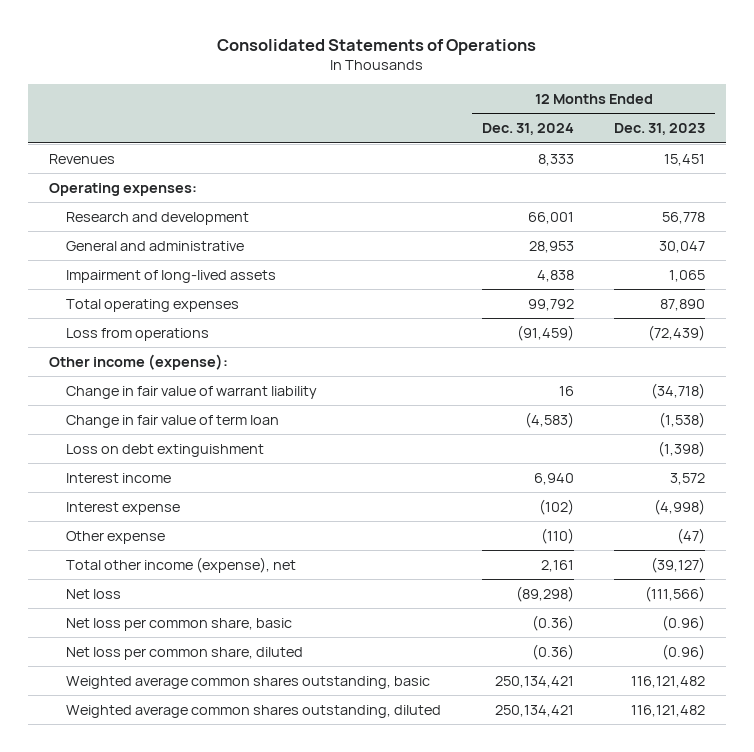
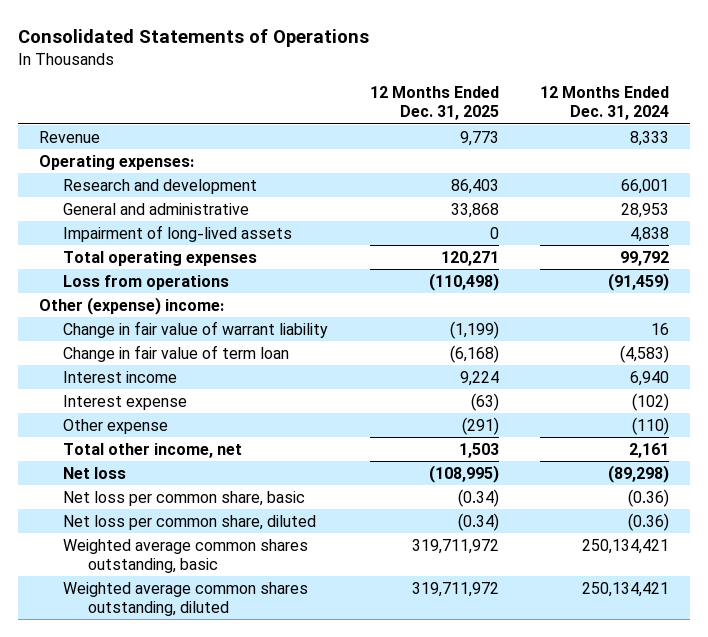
- | 12 Months Ended Dec. 31, 2024 | 12 Months Ended Dec. 31, 2023
+ | 12 Months Ended Dec. 31, 2025 | 12 Months Ended Dec. 31, 2024
- Revenues | 8,333 | 15,451
+ Revenue | 9,773 | 8,333
- Other income (expense):
+ Other (expense) income:
- Loss on debt extinguishment | | (1,398)
- Total other income (expense), net | 2,161 | (39,127)
+ Total other income, net | 1,503 | 2,161

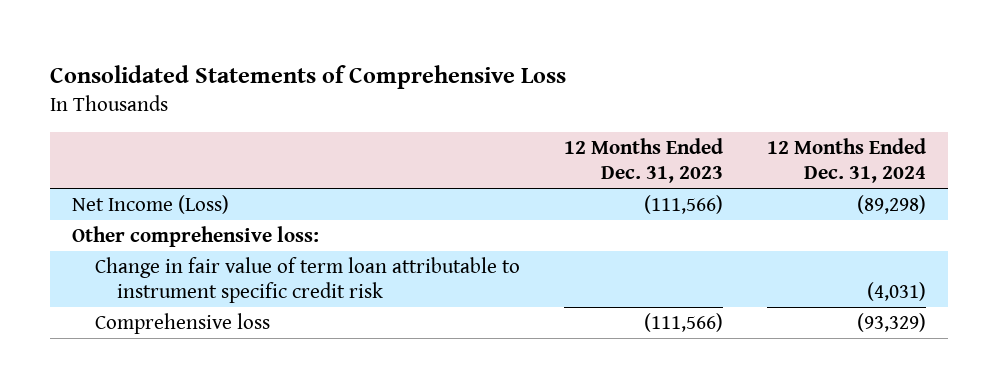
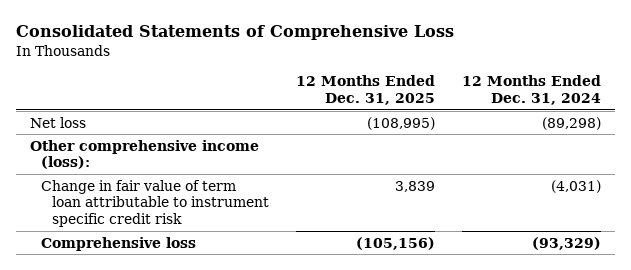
- | 12 Months Ended Dec. 31, 2023 | 12 Months Ended Dec. 31, 2024
+ | 12 Months Ended Dec. 31, 2025 | 12 Months Ended Dec. 31, 2024
- Net Income (Loss) | (111,566) | (89,298)
- Other comprehensive loss:
+ Net loss | (108,995) | (89,298)
+ Other comprehensive income (loss):

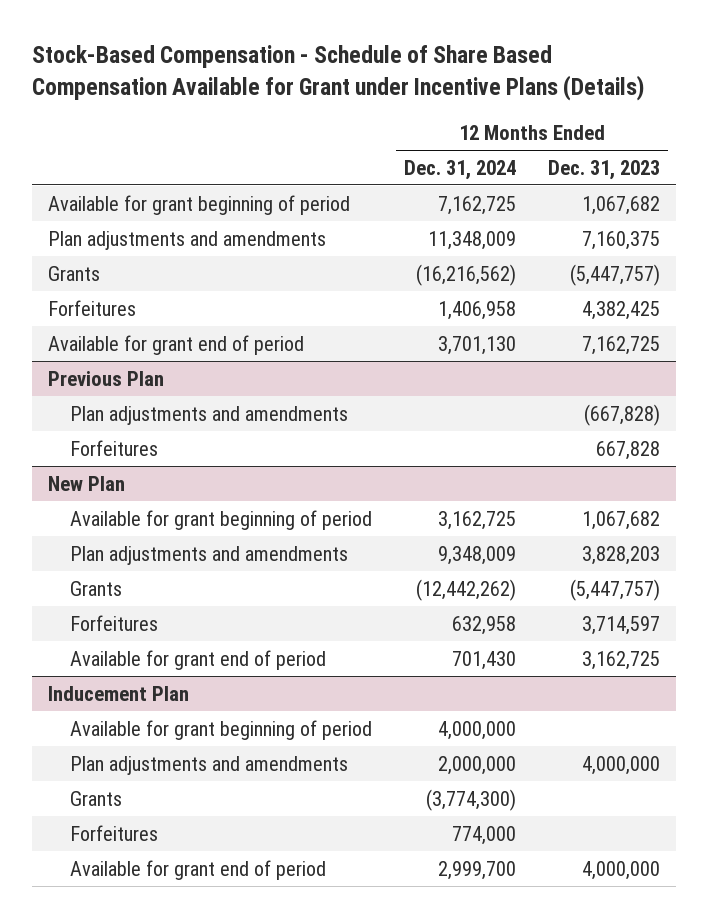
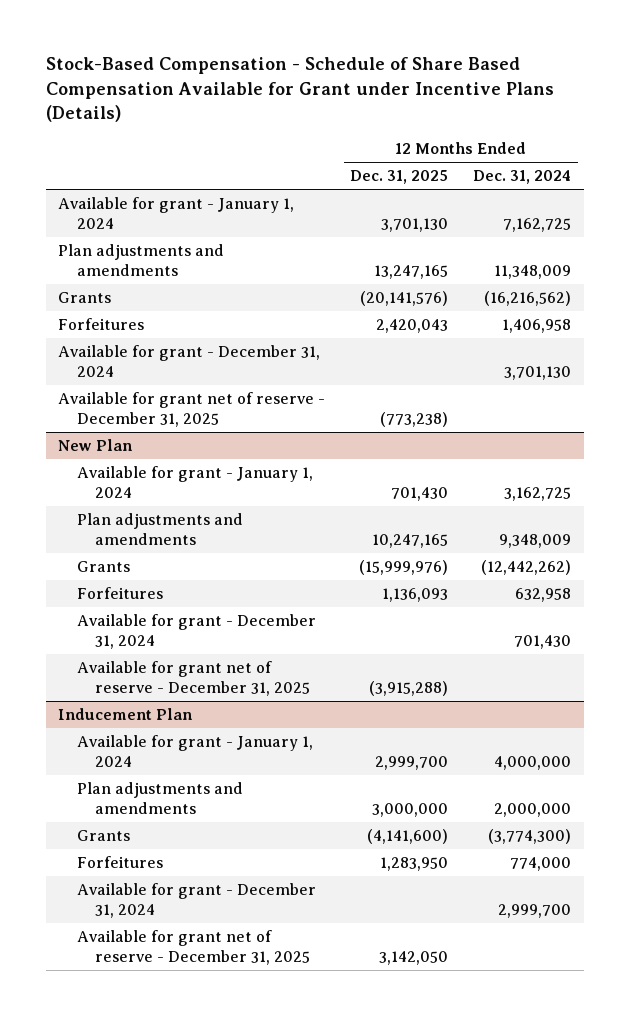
- | 12 Months Ended Dec. 31, 2024 | 12 Months Ended Dec. 31, 2023
+ | 12 Months Ended Dec. 31, 2025 | 12 Months Ended Dec. 31, 2024
- Available for grant beginning of period | 7,162,725 | 1,067,682
+ Available for grant - January 1, 2024 | 3,701,130 | 7,162,725
- Available for grant end of period | 3,701,130 | 7,162,725
- Previous Plan
- Plan adjustments and amendments | | (667,828)
- Forfeitures | | 667,828
+ Available for grant - December 31, 2024 | | 3,701,130
+ Available for grant net of reserve - December 31, 2025 | (773,238) |
@ New Plan
- Available for grant beginning of period | 3,162,725 | 1,067,682
+ Available for grant - January 1, 2024 | 701,430 | 3,162,725
- Available for grant end of period | 701,430 | 3,162,725
+ Available for grant - December 31, 2024 | | 701,430
+ Available for grant net of reserve - December 31, 2025 | (3,915,288) |
@ Inducement Plan
- Available for grant beginning of period | 4,000,000 |
+ Available for grant - January 1, 2024 | 2,999,700 | 4,000,000
- Available for grant end of period | 2,999,700 | 4,000,000
+ Available for grant - December 31, 2024 | | 2,999,700
+ Available for grant net of reserve - December 31, 2025 | 3,142,050 |

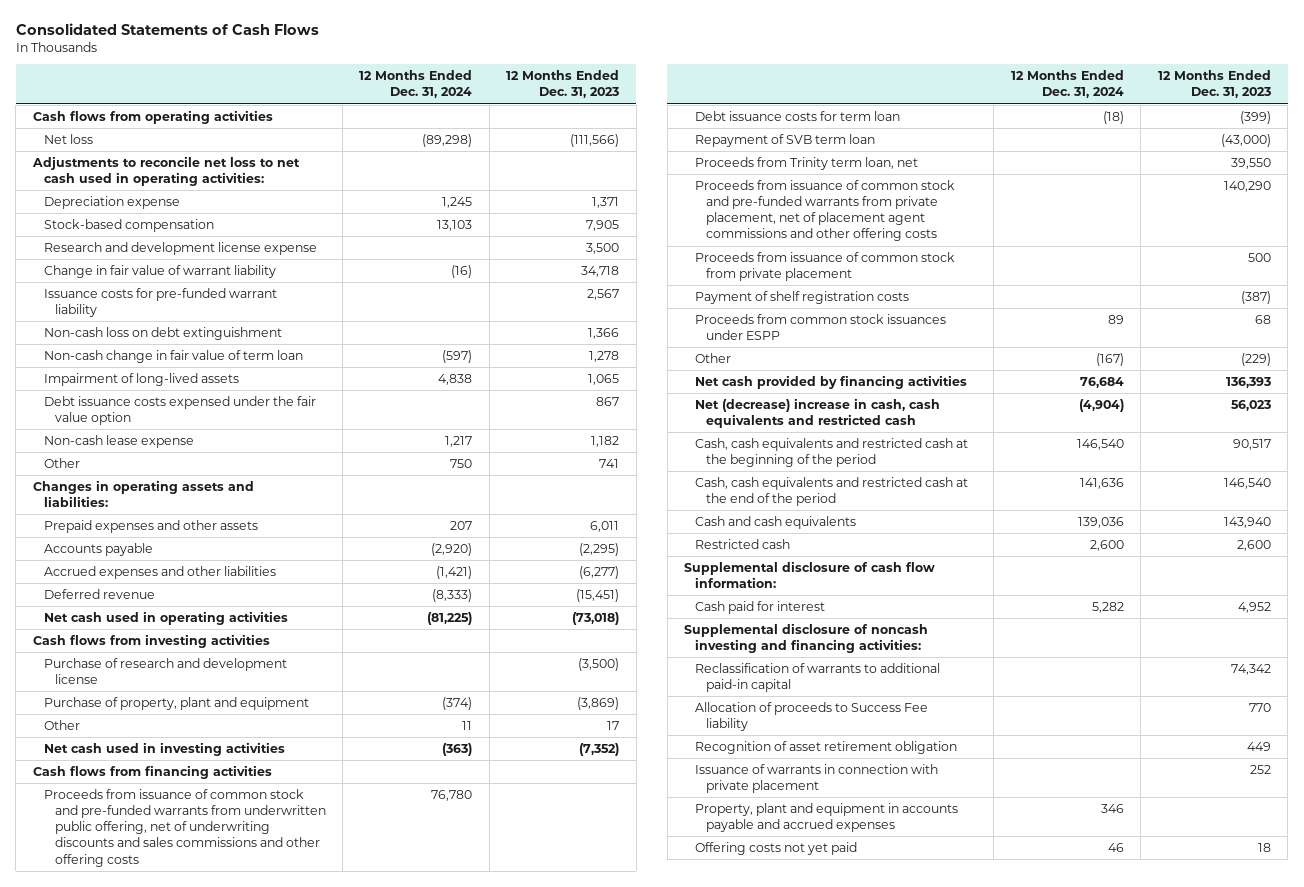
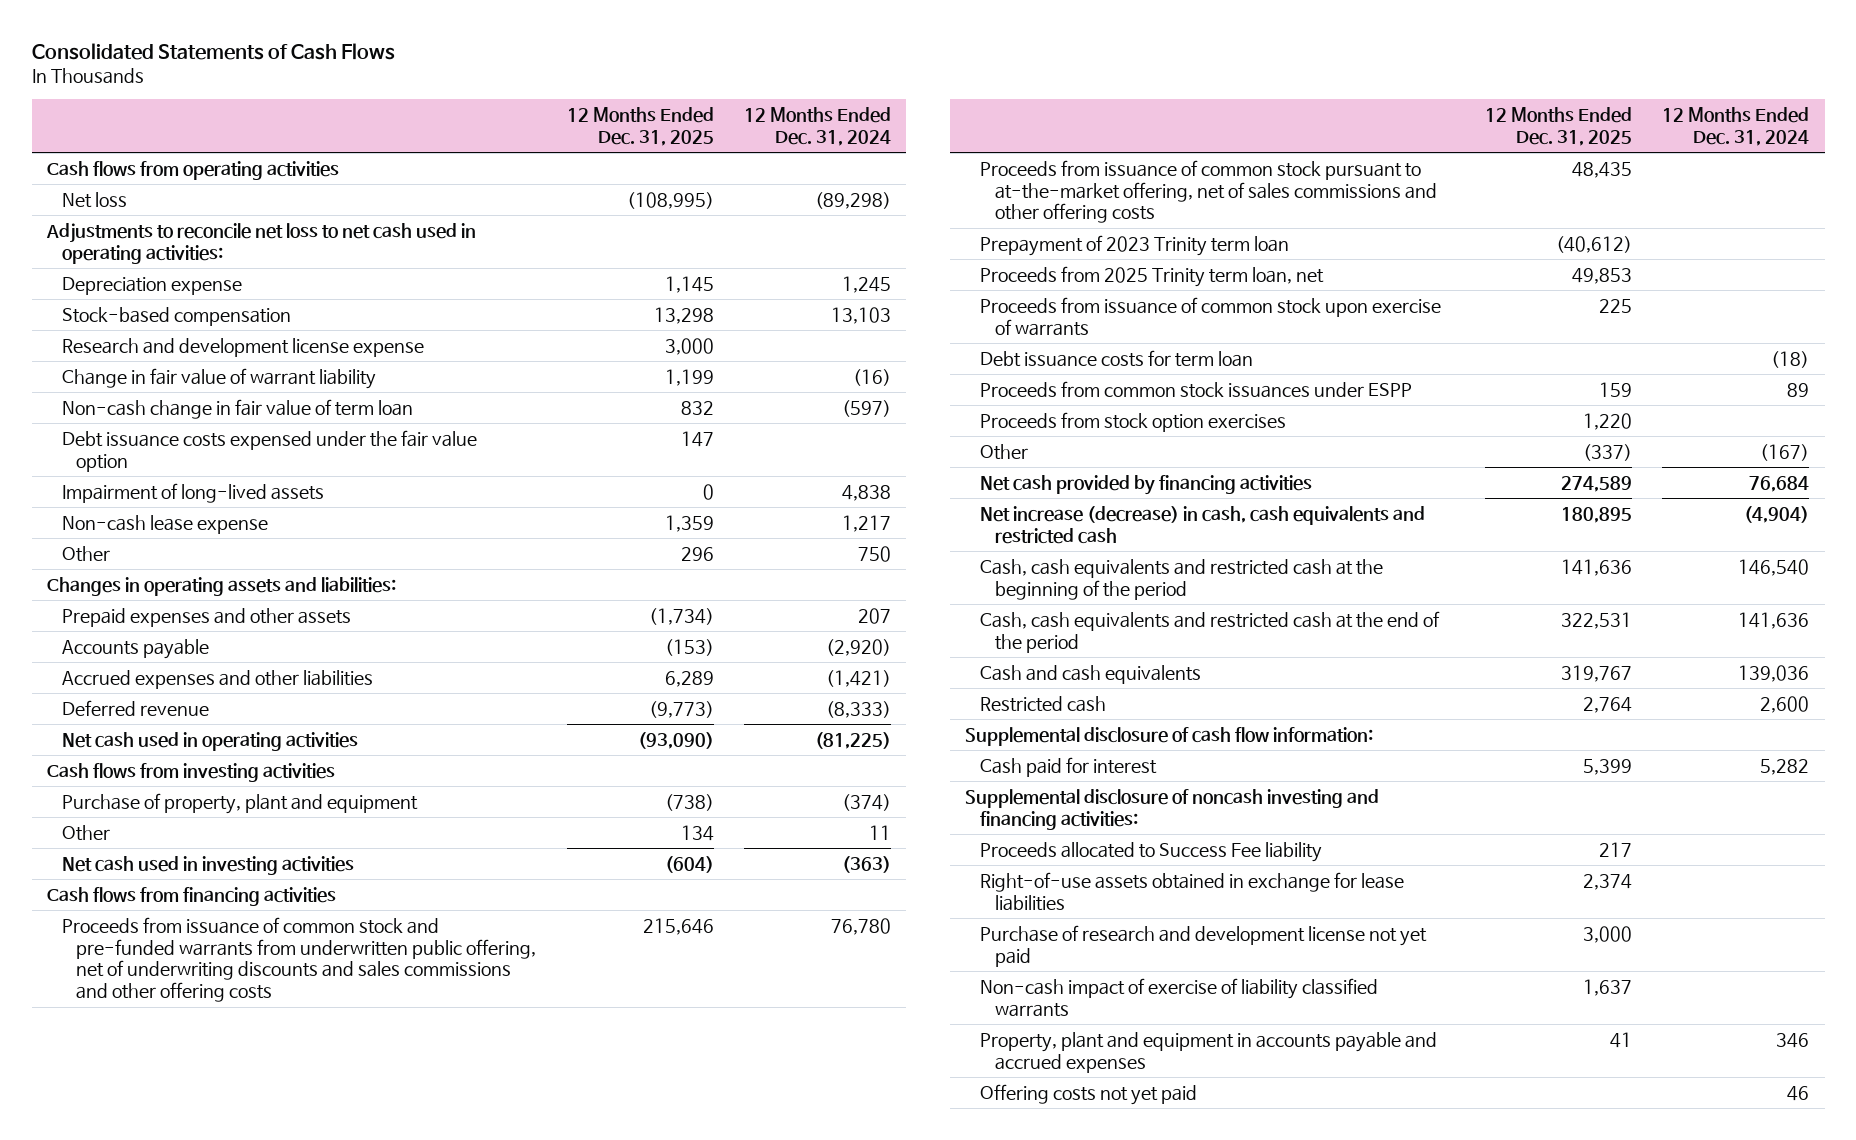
- | 12 Months Ended Dec. 31, 2024 | 12 Months Ended Dec. 31, 2023
+ | 12 Months Ended Dec. 31, 2025 | 12 Months Ended Dec. 31, 2024
- Issuance costs for pre-funded warrant liability | | 2,567
- Non-cash loss on debt extinguishment | | 1,366
moved down: Impairment of long-lived assets | 0 | 4,838
- Purchase of research and development license | | (3,500)
+ Proceeds from issuance of common stock pursuant to at-the-market offering, net of sales commissions and other offering costs | 48,435 |
+ Prepayment of 2023 Trinity term loan | (40,612) |
+ Proceeds from 2025 Trinity term loan, net | 49,853 |
+ Proceeds from issuance of common stock upon exercise of warrants | 225 |
- Repayment of SVB term loan | | (43,000)
- Proceeds from Trinity term loan, net | | 39,550
- Proceeds from issuance of common stock and pre-funded warrants from private placement, net of placement agent commissions and other offering costs | | 140,290
- Proceeds from issuance of common stock from private placement | | 500
- Payment of shelf registration costs | | (387)
+ Proceeds from stock option exercises | 1,220 |
- Net (decrease) increase in cash, cash equivalents and restricted cash | (4,904) | 56,023
+ Net increase (decrease) in cash, cash equivalents and restricted cash | 180,895 | (4,904)
- Reclassification of warrants to additional paid-in capital | | 74,342
- Allocation of proceeds to Success Fee liability | | 770
- Recognition of asset retirement obligation | | 449
- Issuance of warrants in connection with private placement | | 252
+ Proceeds allocated to Success Fee liability | 217 |
+ Right-of-use assets obtained in exchange for lease liabilities | 2,374 |
+ Purchase of research and development license not yet paid | 3,000 |
+ Non-cash impact of exercise of liability classified warrants | 1,637 |

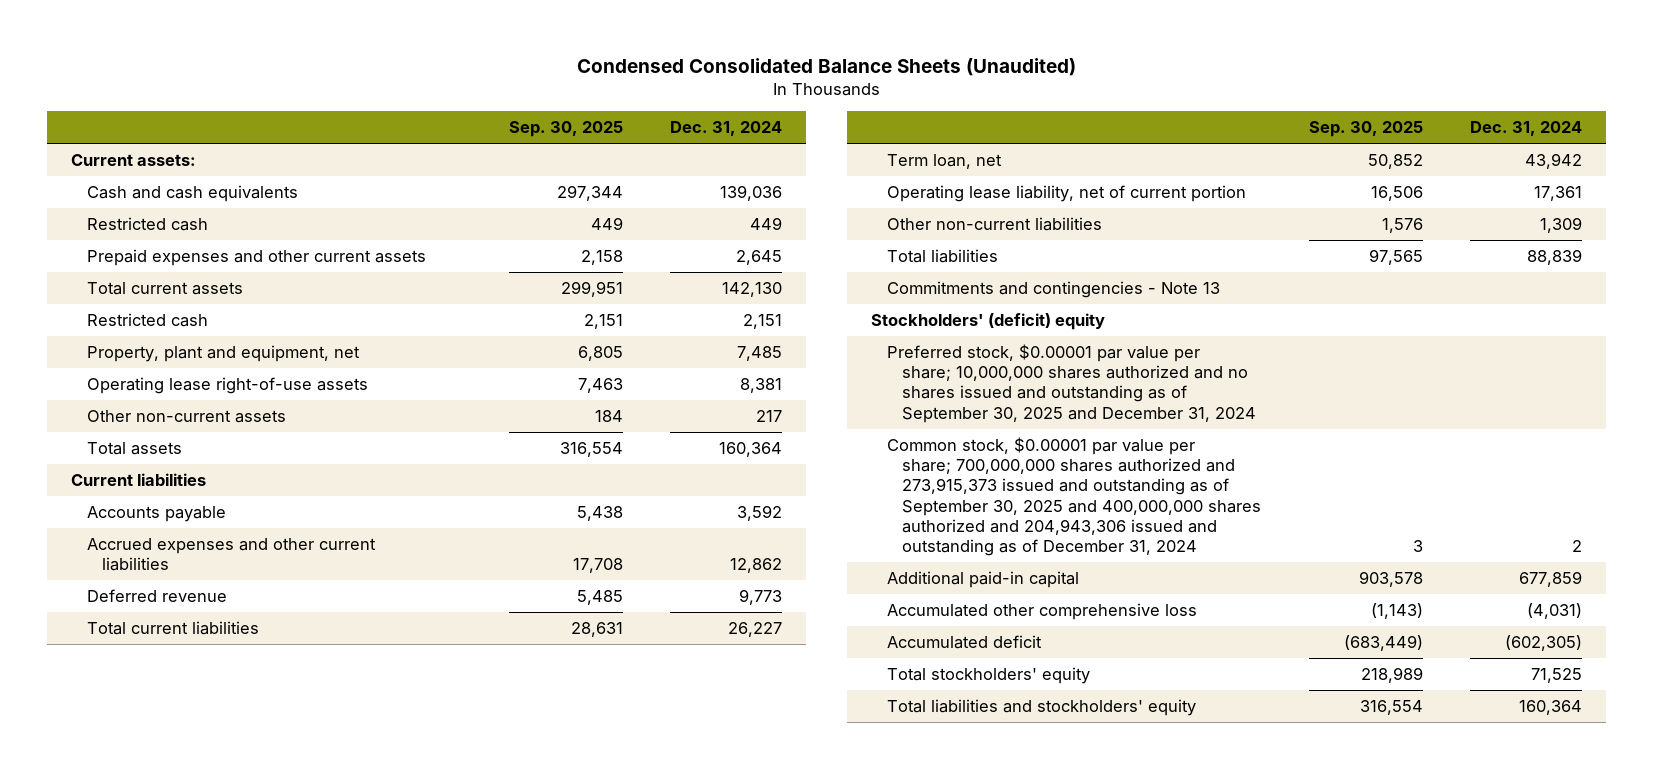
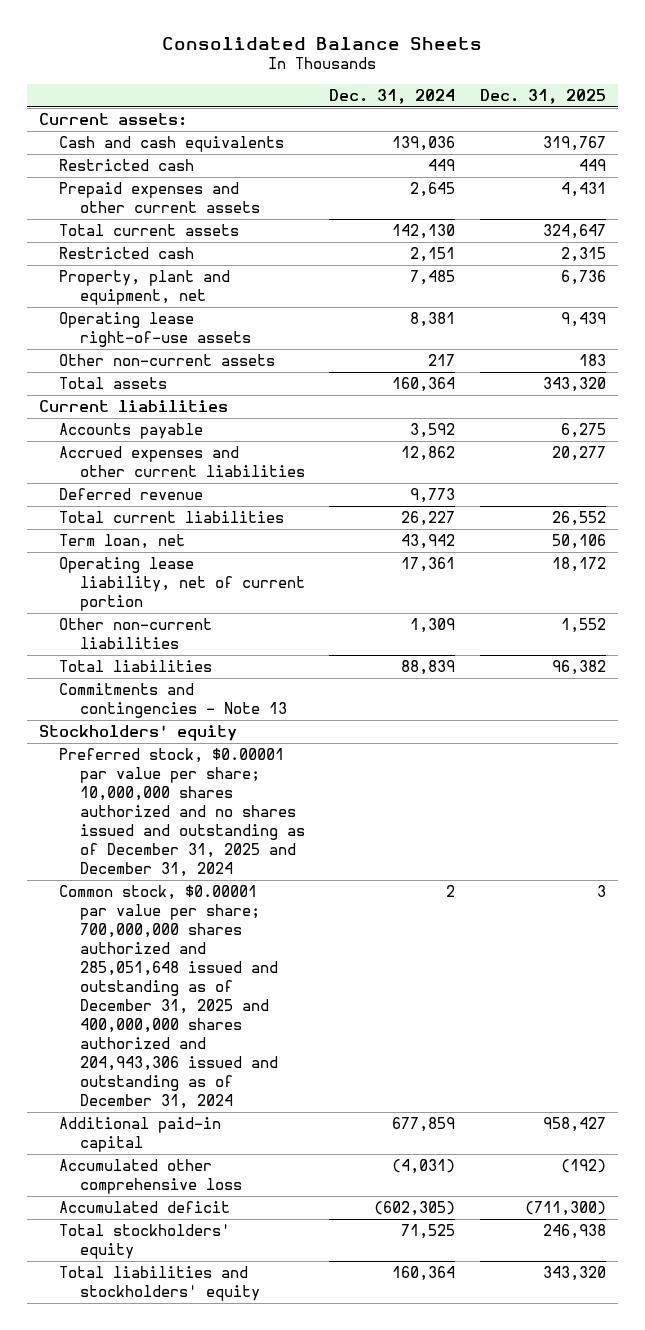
- Condensed Consolidated Balance Sheets (Unaudited)
+ Consolidated Balance Sheets
- | Sep. 30, 2025 | Dec. 31, 2024
+ | Dec. 31, 2024 | Dec. 31, 2025
- Stockholders' (deficit) equity
- Preferred stock, $0.00001 par value per share; 10,000,000 shares authorized and no shares issued and outstanding as of September 30, 2025 and December 31, 2024
- Common stock, $0.00001 par value per share; 700,000,000 shares authorized and 273,915,373 issued and outstanding as of September 30, 2025 and 400,000,000 shares authorized and 204,943,306 issued and outstanding as of December 31, 2024 | 3 | 2
+ Stockholders' equity
+ Preferred stock, $0.00001 par value per share; 10,000,000 shares authorized and no shares issued and outstanding as of December 31, 2025 and December 31, 2024
+ Common stock, $0.00001 par value per share; 700,000,000 shares authorized and 285,051,648 issued and outstanding as of December 31, 2025 and 400,000,000 shares authorized and 204,943,306 issued and outstanding as of December 31, 2024 | 2 | 3

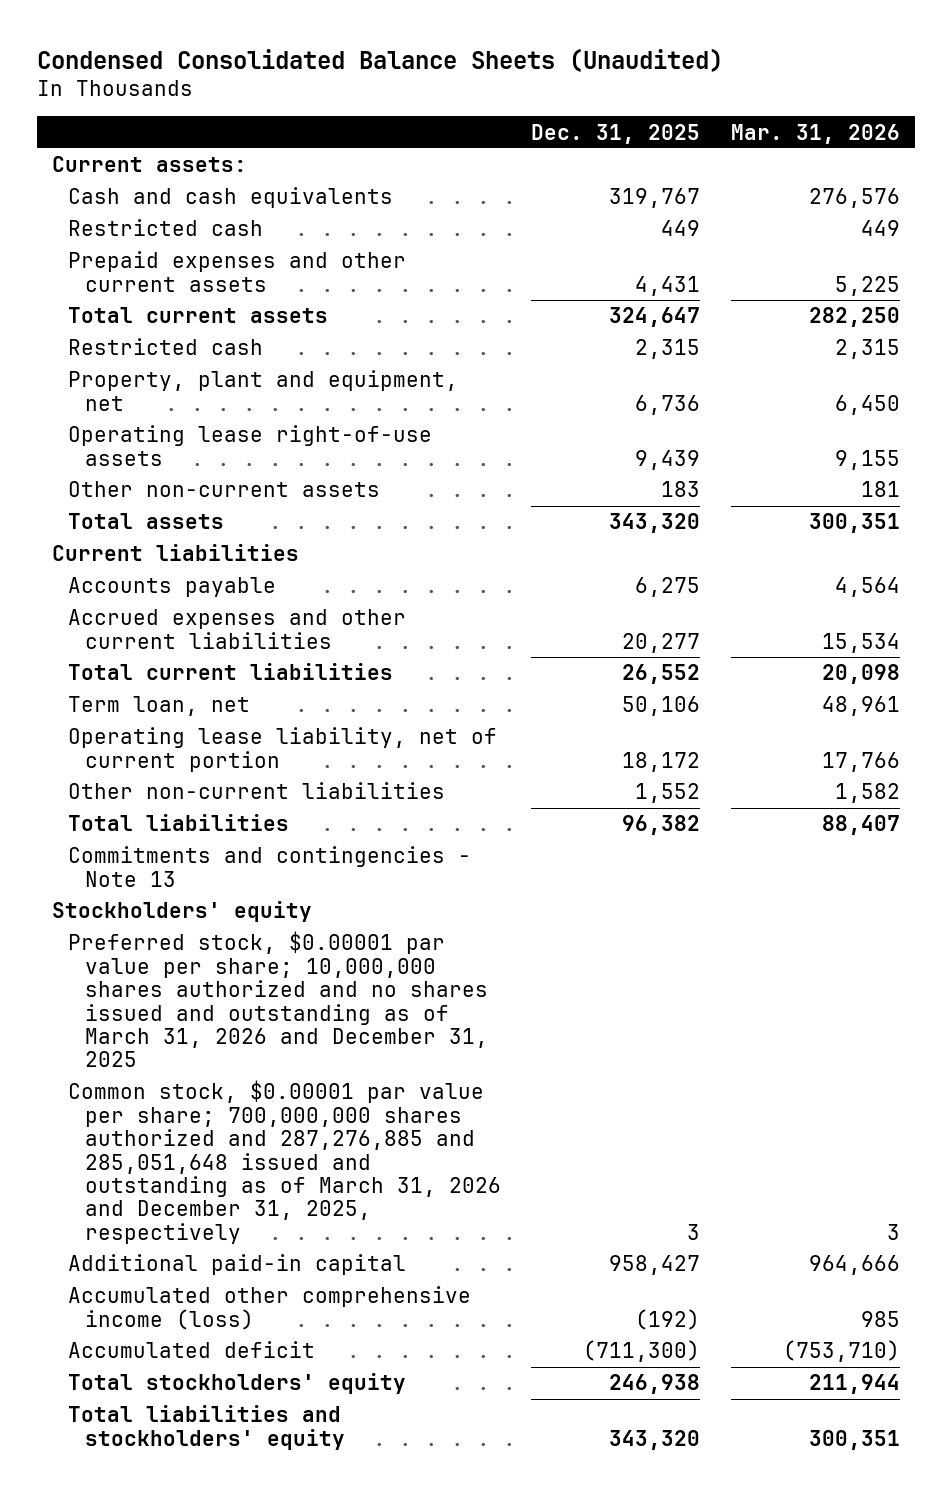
- Consolidated Balance Sheets
+ Condensed Consolidated Balance Sheets (Unaudited)
- | Dec. 31, 2024 | Dec. 31, 2025
+ | Dec. 31, 2025 | Mar. 31, 2026
- Deferred revenue | 9,773 |
- Preferred stock, $0.00001 par value per share; 10,000,000 shares authorized and no shares issued and outstanding as of December 31, 2025 and December 31, 2024
- Common stock, $0.00001 par value per share; 700,000,000 shares authorized and 285,051,648 issued and outstanding as of December 31, 2025 and 400,000,000 shares authorized and 204,943,306 issued and outstanding as of December 31, 2024 | 2 | 3
+ Preferred stock, $0.00001 par value per share; 10,000,000 shares authorized and no shares issued and outstanding as of March 31, 2026 and December 31, 2025
+ Common stock, $0.00001 par value per share; 700,000,000 shares authorized and 287,276,885 and 285,051,648 issued and outstanding as of March 31, 2026 and December 31, 2025, respectively | 3 | 3
- Accumulated other comprehensive loss | (4,031) | (192)
+ Accumulated other comprehensive income (loss) | (192) | 985

